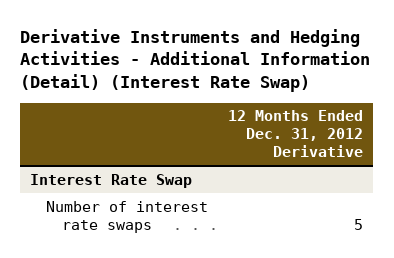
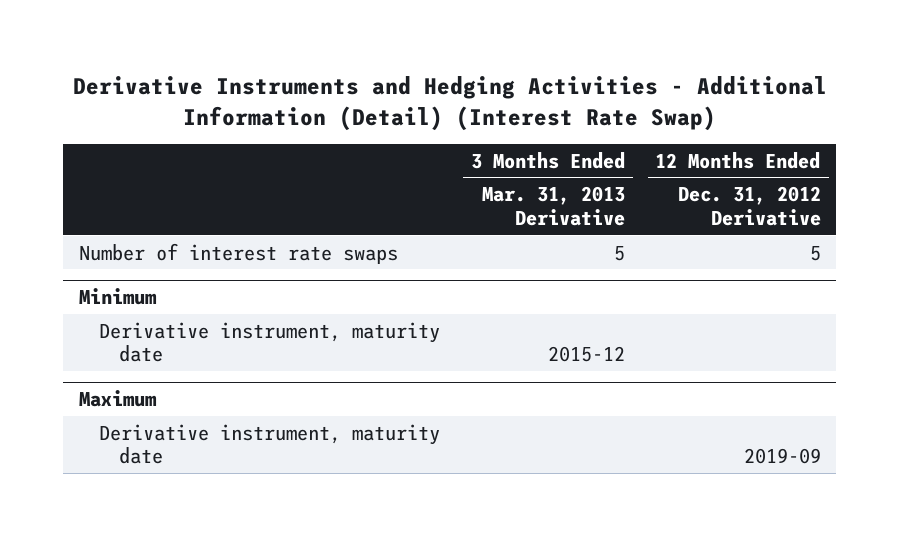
- | 12 Months Ended Dec. 31, 2012 Derivative
+ | 3 Months Ended Mar. 31, 2013 Derivative | 12 Months Ended Dec. 31, 2012 Derivative
- Interest Rate Swap
+ Minimum
+ Derivative instrument, maturity date | 2015-12 |
+ Maximum
+ Derivative instrument, maturity date | | 2019-09

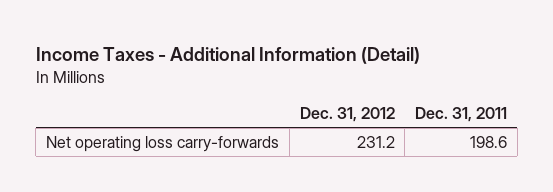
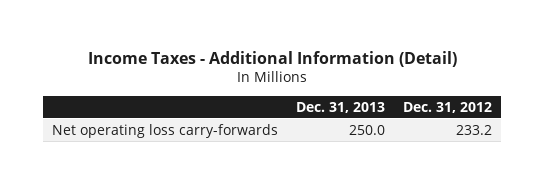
- | Dec. 31, 2012 | Dec. 31, 2011
+ | Dec. 31, 2013 | Dec. 31, 2012
- Net operating loss carry-forwards | 231.2 | 198.6
+ Net operating loss carry-forwards | 250.0 | 233.2

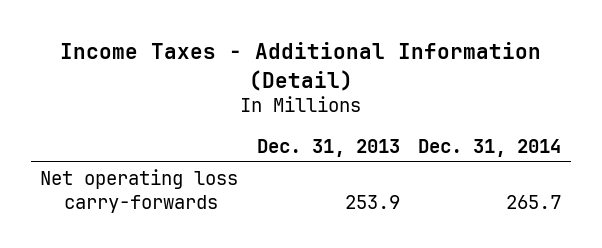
- | Dec. 31, 2013 | Dec. 31, 2012
+ | Dec. 31, 2013 | Dec. 31, 2014
- Net operating loss carry-forwards | 250.0 | 233.2
+ Net operating loss carry-forwards | 253.9 | 265.7

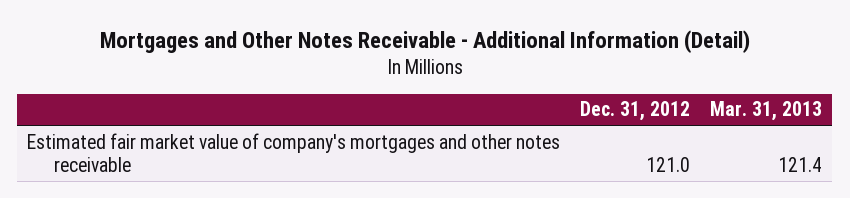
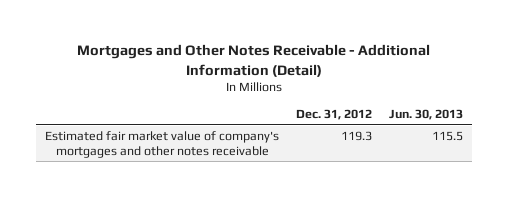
- | Dec. 31, 2012 | Mar. 31, 2013
+ | Dec. 31, 2012 | Jun. 30, 2013
- Estimated fair market value of company's mortgages and other notes receivable | 121.0 | 121.4
+ Estimated fair market value of company's mortgages and other notes receivable | 119.3 | 115.5

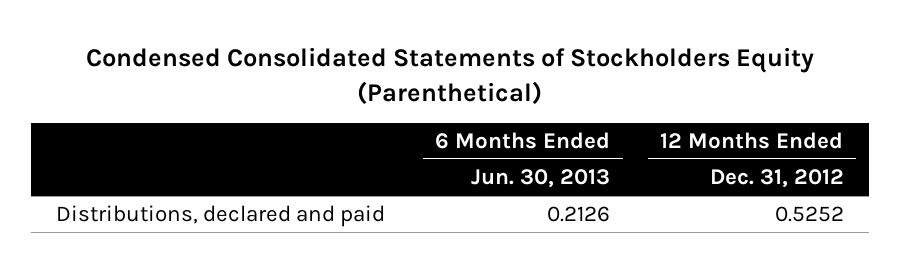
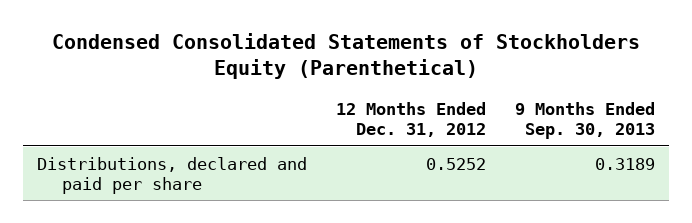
- | 6 Months Ended Jun. 30, 2013 | 12 Months Ended Dec. 31, 2012
+ | 12 Months Ended Dec. 31, 2012 | 9 Months Ended Sep. 30, 2013
- Distributions, declared and paid | 0.2126 | 0.5252
+ Distributions, declared and paid per share | 0.5252 | 0.3189

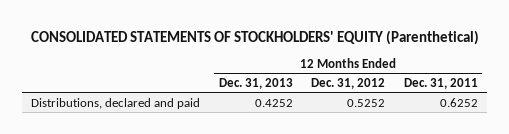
- Condensed Consolidated Statements of Stockholders Equity (Parenthetical)
+ CONSOLIDATED STATEMENTS OF STOCKHOLDERS' EQUITY (Parenthetical)
- | 12 Months Ended Dec. 31, 2012 | 9 Months Ended Sep. 30, 2013
+ | 12 Months Ended Dec. 31, 2013 | 12 Months Ended Dec. 31, 2012 | 12 Months Ended Dec. 31, 2011
- Distributions, declared and paid per share | 0.5252 | 0.3189
+ Distributions, declared and paid | 0.4252 | 0.5252 | 0.6252

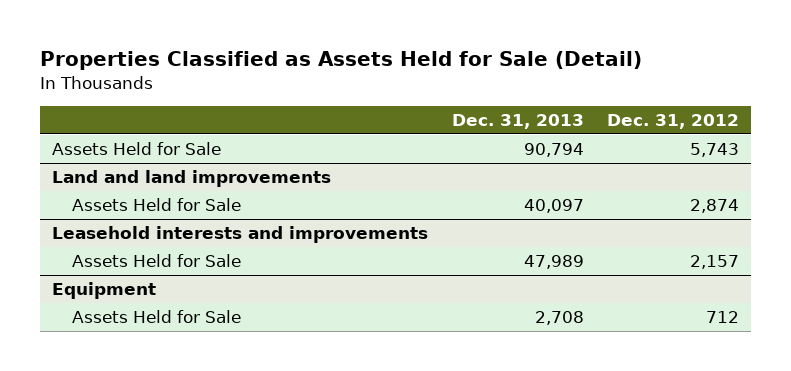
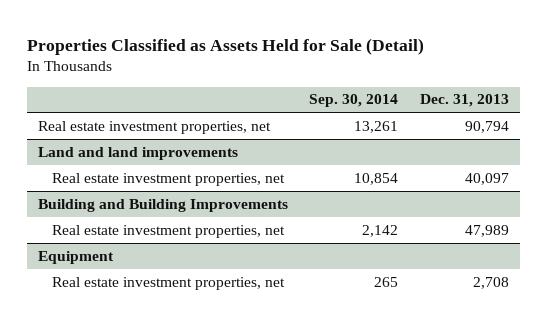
- | Dec. 31, 2013 | Dec. 31, 2012
+ | Sep. 30, 2014 | Dec. 31, 2013
- Assets Held for Sale | 90,794 | 5,743
+ Real estate investment properties, net | 13,261 | 90,794
@ Land and land improvements
- Assets Held for Sale | 40,097 | 2,874
- Leasehold interests and improvements
- Assets Held for Sale | 47,989 | 2,157
@ Land and land improvements
+ Real estate investment properties, net | 10,854 | 40,097
+ Building and Building Improvements
+ Real estate investment properties, net | 2,142 | 47,989
@ Equipment
- Assets Held for Sale | 2,708 | 712
+ Real estate investment properties, net | 265 | 2,708

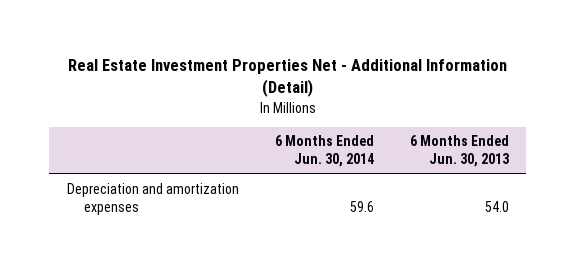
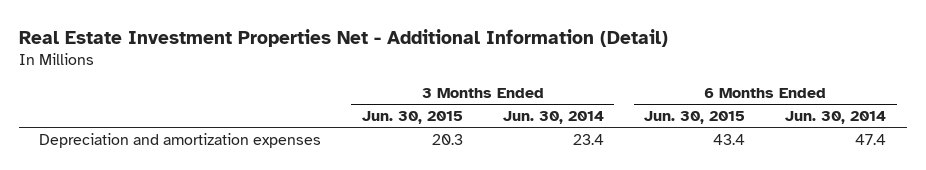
- | 6 Months Ended Jun. 30, 2014 | 6 Months Ended Jun. 30, 2013
+ | 3 Months Ended Jun. 30, 2015 | 3 Months Ended Jun. 30, 2014 | 6 Months Ended Jun. 30, 2015 | 6 Months Ended Jun. 30, 2014
- Depreciation and amortization expenses | 59.6 | 54.0
+ Depreciation and amortization expenses | 20.3 | 23.4 | 43.4 | 47.4

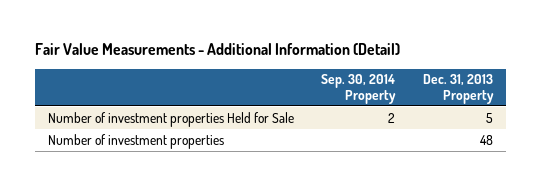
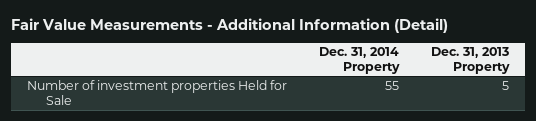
- | Sep. 30, 2014 Property | Dec. 31, 2013 Property
+ | Dec. 31, 2014 Property | Dec. 31, 2013 Property
- Number of investment properties | | 48

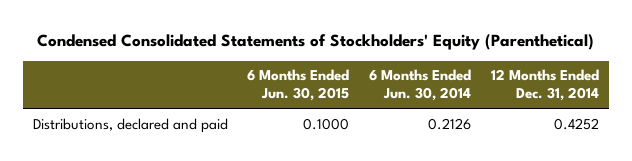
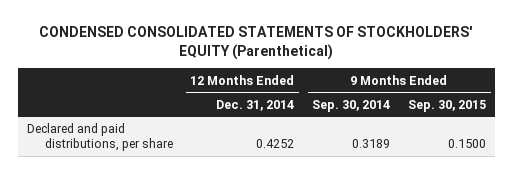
- Condensed Consolidated Statements of Stockholders' Equity (Parenthetical)
+ CONDENSED CONSOLIDATED STATEMENTS OF STOCKHOLDERS' EQUITY (Parenthetical)
- | 6 Months Ended Jun. 30, 2015 | 6 Months Ended Jun. 30, 2014 | 12 Months Ended Dec. 31, 2014
+ | 12 Months Ended Dec. 31, 2014 | 9 Months Ended Sep. 30, 2014 | 9 Months Ended Sep. 30, 2015
- Distributions, declared and paid | 0.1000 | 0.2126 | 0.4252
+ Declared and paid distributions, per share | 0.4252 | 0.3189 | 0.1500

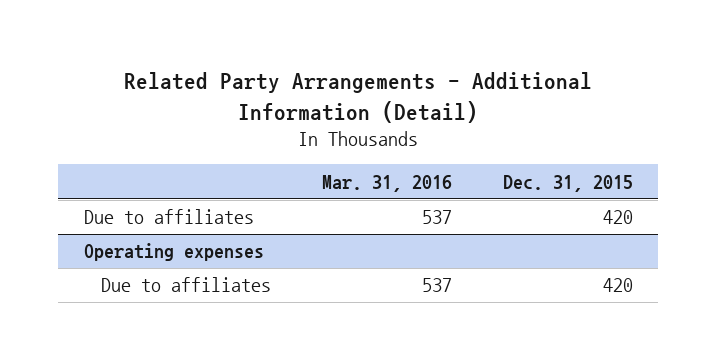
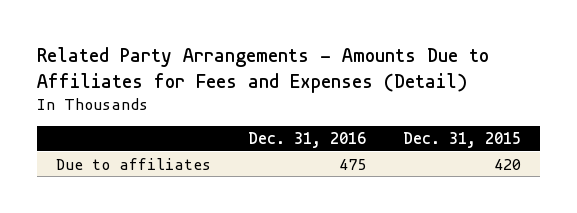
- Related Party Arrangements - Additional Information (Detail)
+ Related Party Arrangements - Amounts Due to Affiliates for Fees and Expenses (Detail)
- | Mar. 31, 2016 | Dec. 31, 2015
+ | Dec. 31, 2016 | Dec. 31, 2015
- Operating expenses
- Due to affiliates | 537 | 420

